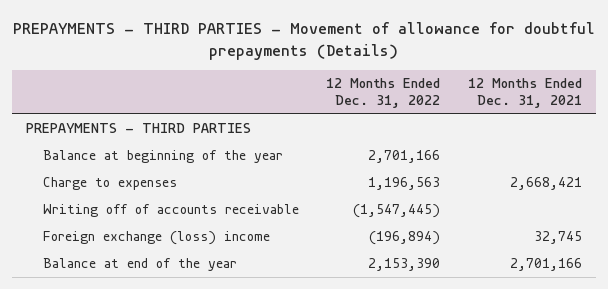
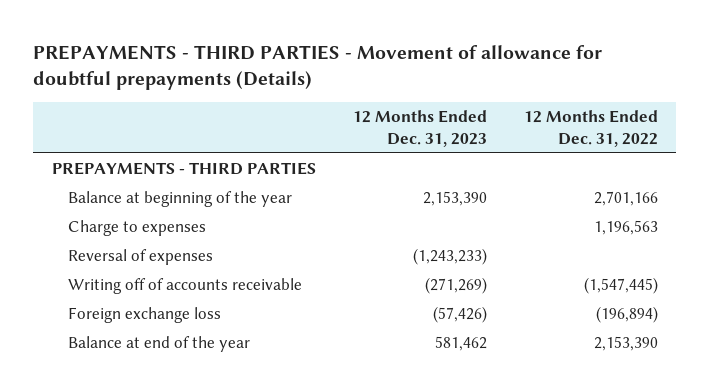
- | 12 Months Ended Dec. 31, 2022 | 12 Months Ended Dec. 31, 2021
+ | 12 Months Ended Dec. 31, 2023 | 12 Months Ended Dec. 31, 2022
+ Reversal of expenses | (1,243,233) |
- Foreign exchange (loss) income | (196,894) | 32,745
+ Foreign exchange loss | (57,426) | (196,894)

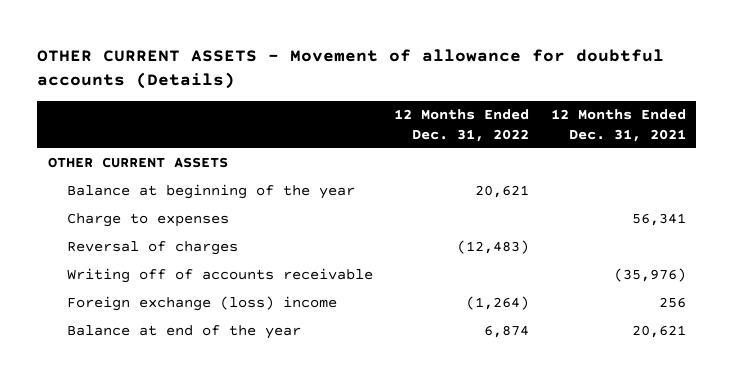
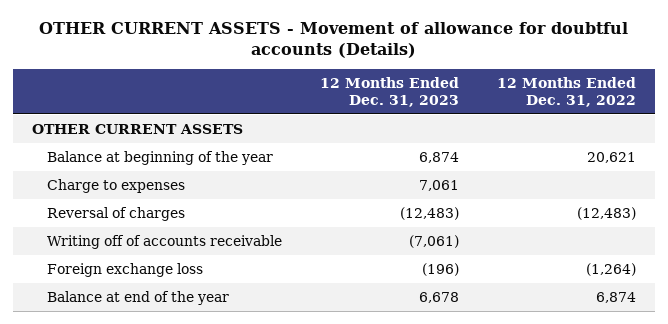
- | 12 Months Ended Dec. 31, 2022 | 12 Months Ended Dec. 31, 2021
+ | 12 Months Ended Dec. 31, 2023 | 12 Months Ended Dec. 31, 2022
- Foreign exchange (loss) income | (1,264) | 256
+ Foreign exchange loss | (196) | (1,264)

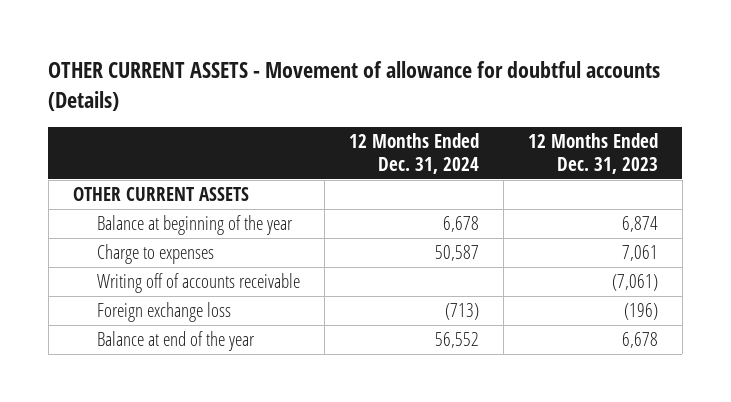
- | 12 Months Ended Dec. 31, 2023 | 12 Months Ended Dec. 31, 2022
+ | 12 Months Ended Dec. 31, 2024 | 12 Months Ended Dec. 31, 2023
- Reversal of charges | (12,483) | (12,483)

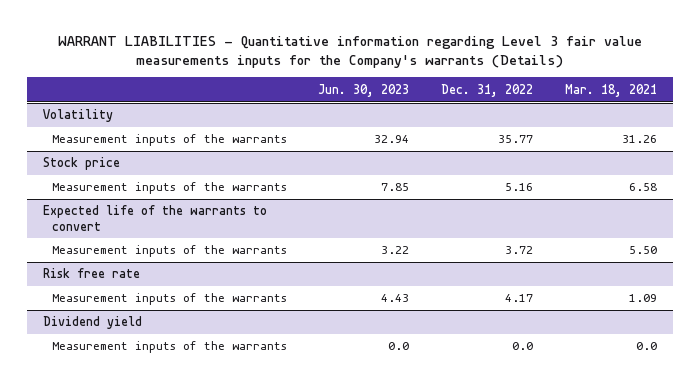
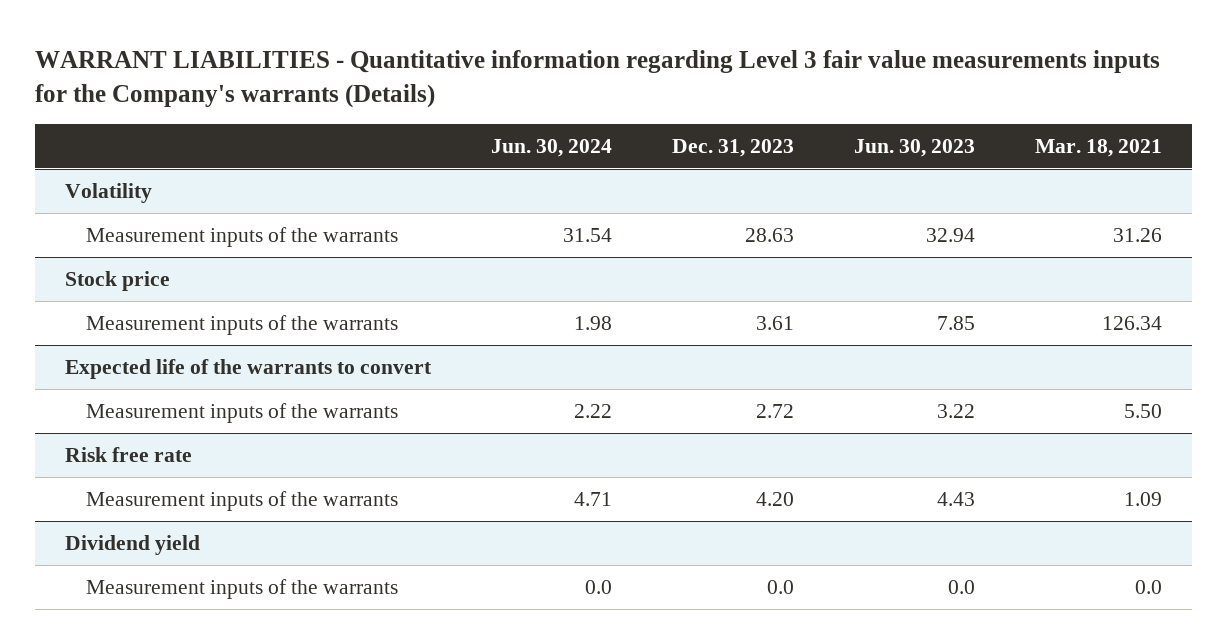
- | Jun. 30, 2023 | Dec. 31, 2022 | Mar. 18, 2021
+ | Jun. 30, 2024 | Dec. 31, 2023 | Jun. 30, 2023 | Mar. 18, 2021
@ Stock price
- Measurement inputs of the warrants | 7.85 | 5.16 | 6.58
+ Measurement inputs of the warrants | 1.98 | 3.61 | 7.85 | 126.34

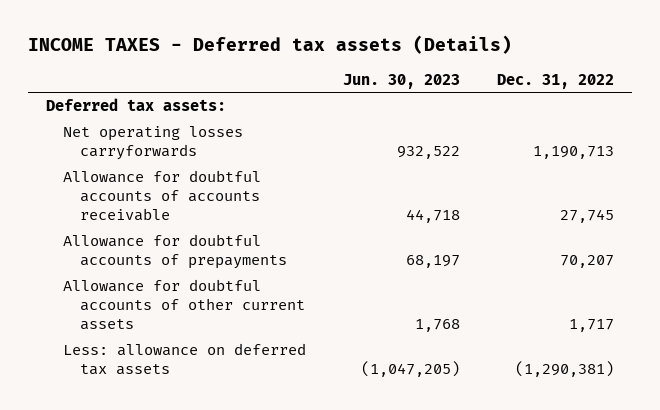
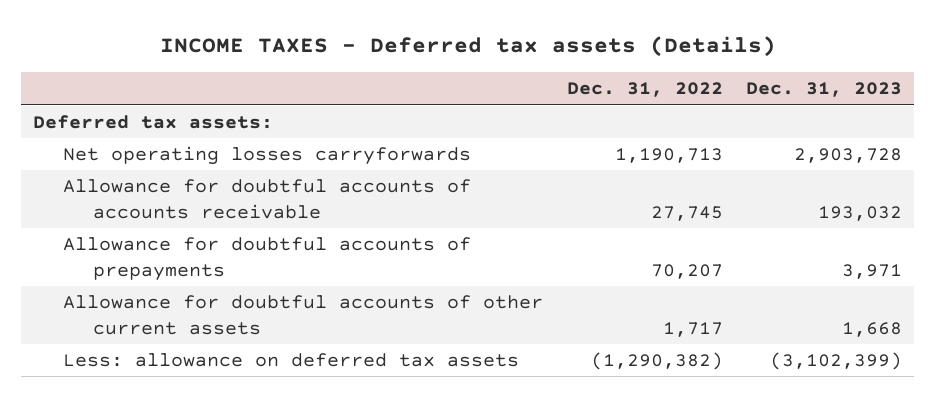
- | Jun. 30, 2023 | Dec. 31, 2022
+ | Dec. 31, 2022 | Dec. 31, 2023
- Less: allowance on deferred tax assets | (1,047,205) | (1,290,381)
+ Less: allowance on deferred tax assets | (1,290,382) | (3,102,399)

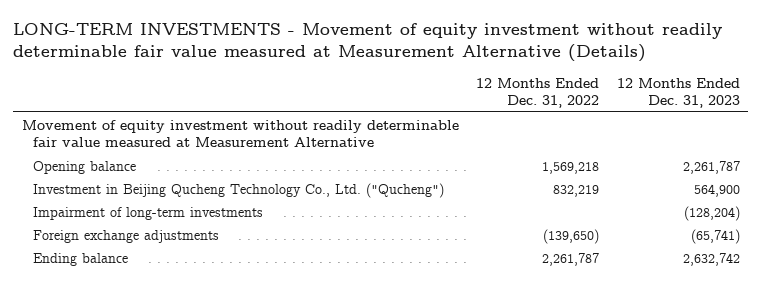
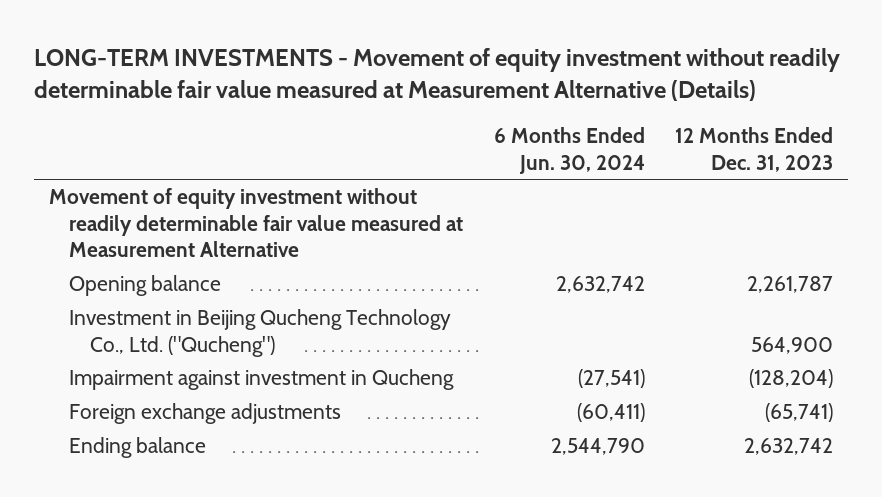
- | 12 Months Ended Dec. 31, 2022 | 12 Months Ended Dec. 31, 2023
+ | 6 Months Ended Jun. 30, 2024 | 12 Months Ended Dec. 31, 2023
- Impairment of long-term investments | | (128,204)
+ Impairment against investment in Qucheng | (27,541) | (128,204)

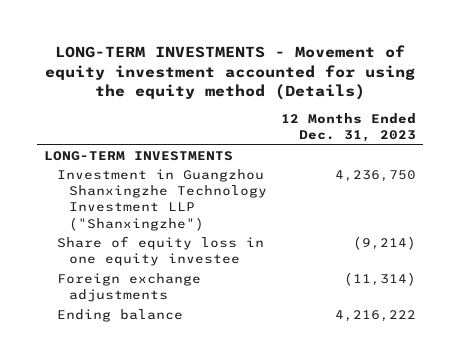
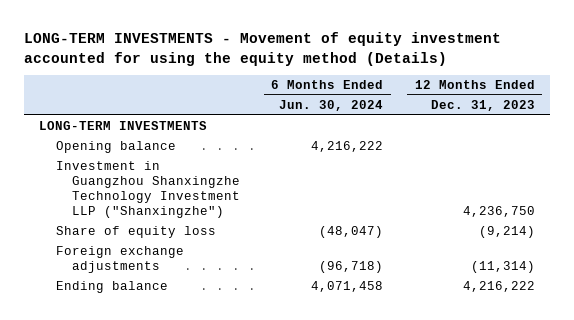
- | 12 Months Ended Dec. 31, 2023
+ | 6 Months Ended Jun. 30, 2024 | 12 Months Ended Dec. 31, 2023
+ Opening balance | 4,216,222 |
- Share of equity loss in one equity investee | (9,214)
+ Share of equity loss | (48,047) | (9,214)

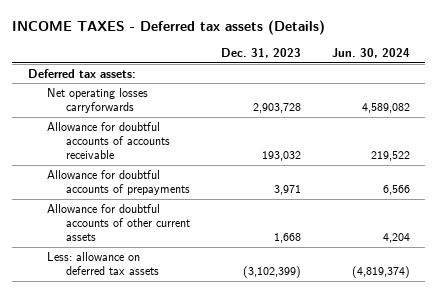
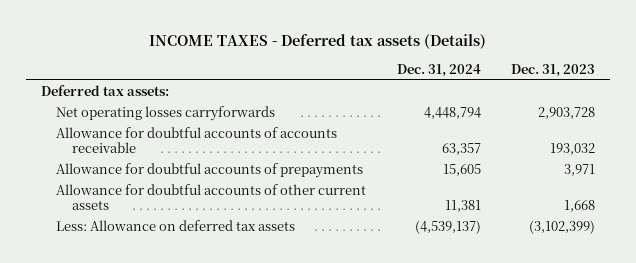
- | Dec. 31, 2023 | Jun. 30, 2024
+ | Dec. 31, 2024 | Dec. 31, 2023
- Less: allowance on deferred tax assets | (3,102,399) | (4,819,374)
+ Less: Allowance on deferred tax assets | (4,539,137) | (3,102,399)

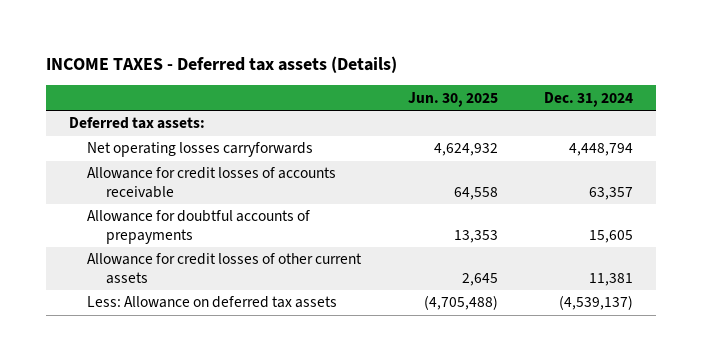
- | Dec. 31, 2024 | Dec. 31, 2023
+ | Jun. 30, 2025 | Dec. 31, 2024
- Allowance for doubtful accounts of accounts receivable | 63,357 | 193,032
+ Allowance for credit losses of accounts receivable | 64,558 | 63,357
- Allowance for doubtful accounts of other current assets | 11,381 | 1,668
+ Allowance for credit losses of other current assets | 2,645 | 11,381

